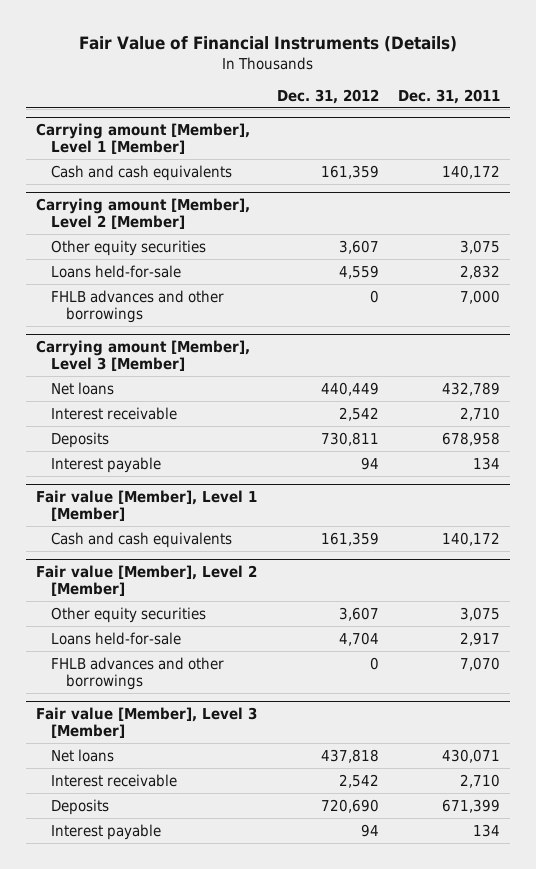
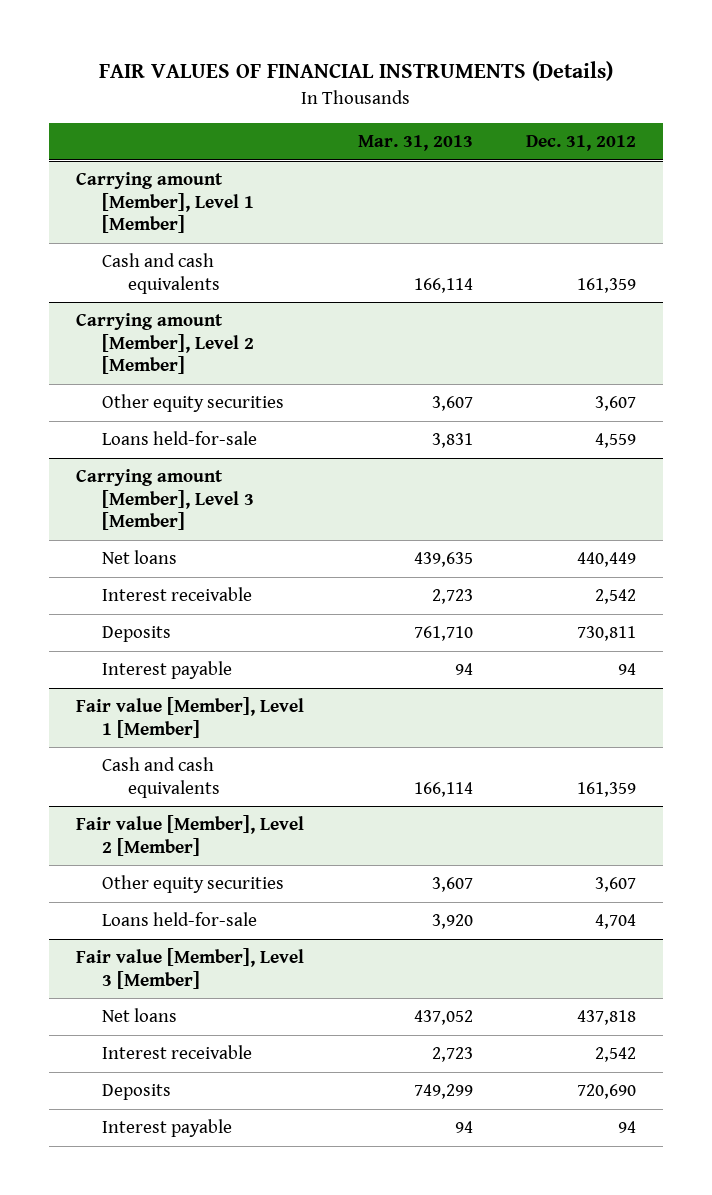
- Fair Value of Financial Instruments (Details)
+ FAIR VALUES OF FINANCIAL INSTRUMENTS (Details)
- | Dec. 31, 2012 | Dec. 31, 2011
+ | Mar. 31, 2013 | Dec. 31, 2012
@ Carrying amount [Member], Level 2 [Member]
- FHLB advances and other borrowings | 0 | 7,000
@ Fair value [Member], Level 2 [Member]
- FHLB advances and other borrowings | 0 | 7,070

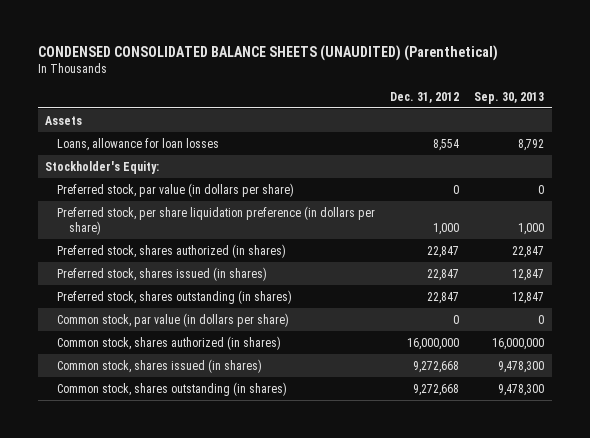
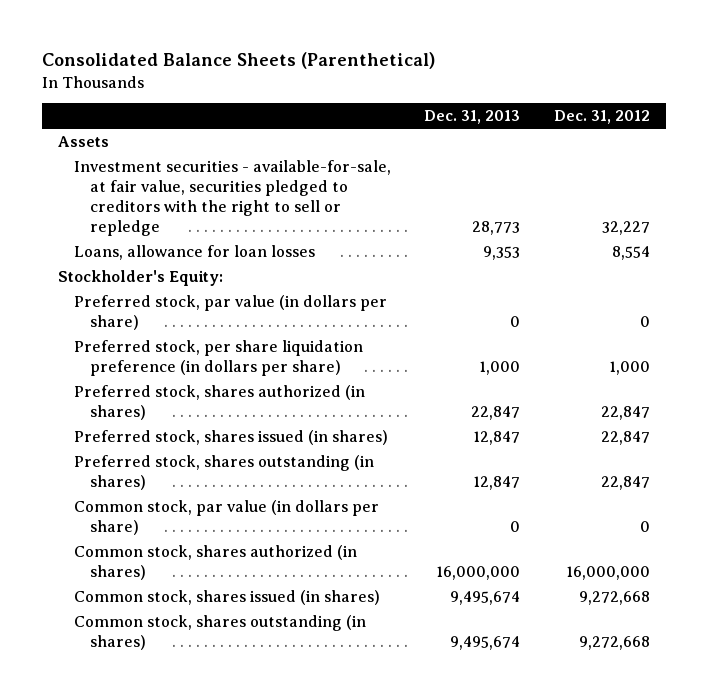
- CONDENSED CONSOLIDATED BALANCE SHEETS (UNAUDITED) (Parenthetical)
+ Consolidated Balance Sheets (Parenthetical)
- | Dec. 31, 2012 | Sep. 30, 2013
+ | Dec. 31, 2013 | Dec. 31, 2012
+ Investment securities - available-for-sale, at fair value, securities pledged to creditors with the right to sell or repledge | 28,773 | 32,227

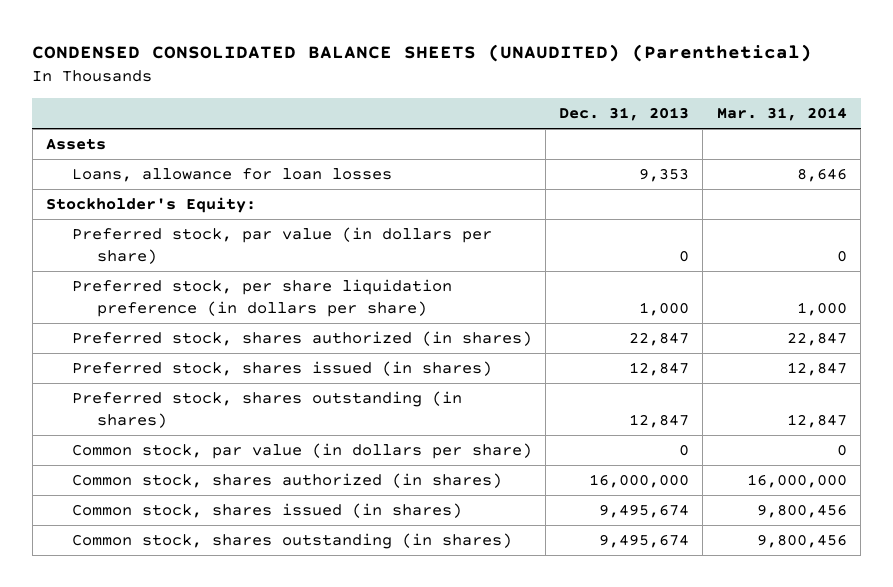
- Consolidated Balance Sheets (Parenthetical)
+ CONDENSED CONSOLIDATED BALANCE SHEETS (UNAUDITED) (Parenthetical)
- | Dec. 31, 2013 | Dec. 31, 2012
+ | Dec. 31, 2013 | Mar. 31, 2014
- Investment securities - available-for-sale, at fair value, securities pledged to creditors with the right to sell or repledge | 28,773 | 32,227

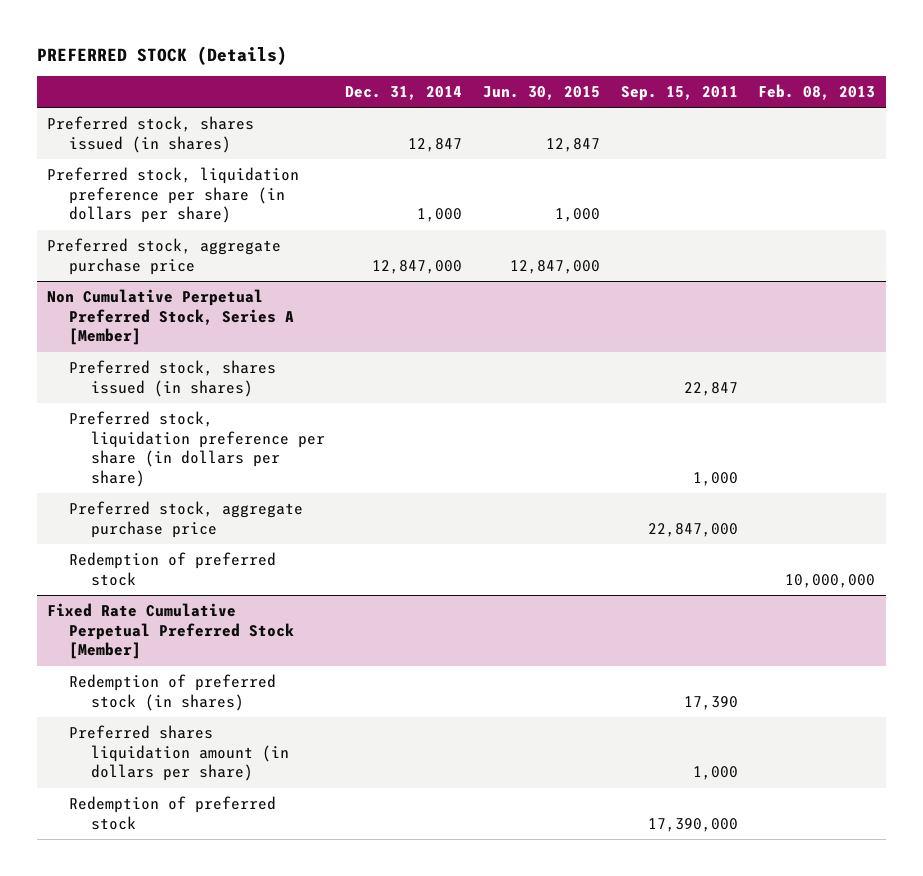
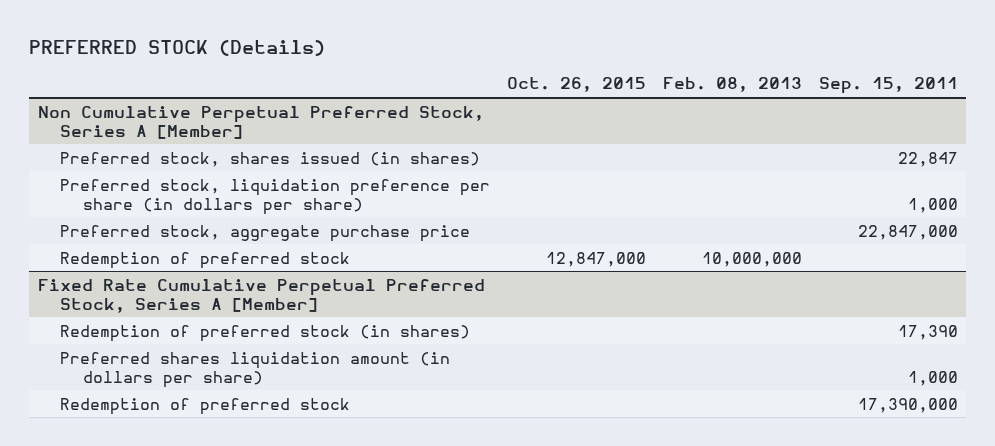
- | Dec. 31, 2014 | Jun. 30, 2015 | Sep. 15, 2011 | Feb. 08, 2013
+ | Oct. 26, 2015 | Feb. 08, 2013 | Sep. 15, 2011
- Preferred stock, shares issued (in shares) | 12,847 | 12,847 | |
- Preferred stock, liquidation preference per share (in dollars per share) | 1,000 | 1,000 | |
- Preferred stock, aggregate purchase price | 12,847,000 | 12,847,000 | |
- Fixed Rate Cumulative Perpetual Preferred Stock [Member]
+ Fixed Rate Cumulative Perpetual Preferred Stock, Series A [Member]

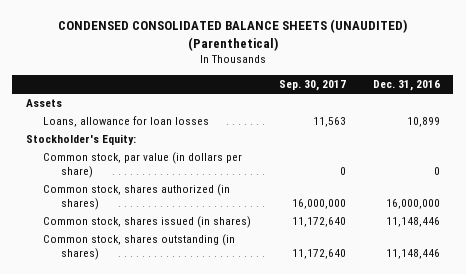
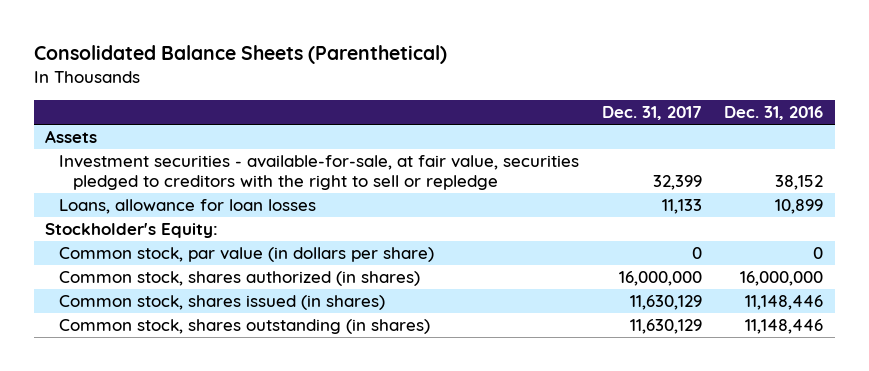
- CONDENSED CONSOLIDATED BALANCE SHEETS (UNAUDITED) (Parenthetical)
+ Consolidated Balance Sheets (Parenthetical)
- | Sep. 30, 2017 | Dec. 31, 2016
+ | Dec. 31, 2017 | Dec. 31, 2016
+ Investment securities - available-for-sale, at fair value, securities pledged to creditors with the right to sell or repledge | 32,399 | 38,152

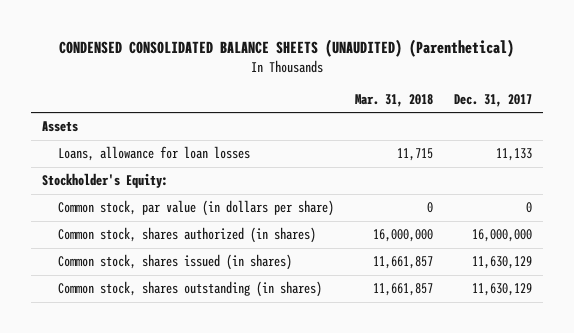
- Consolidated Balance Sheets (Parenthetical)
+ CONDENSED CONSOLIDATED BALANCE SHEETS (UNAUDITED) (Parenthetical)
- | Dec. 31, 2017 | Dec. 31, 2016
+ | Mar. 31, 2018 | Dec. 31, 2017
- Investment securities - available-for-sale, at fair value, securities pledged to creditors with the right to sell or repledge | 32,399 | 38,152

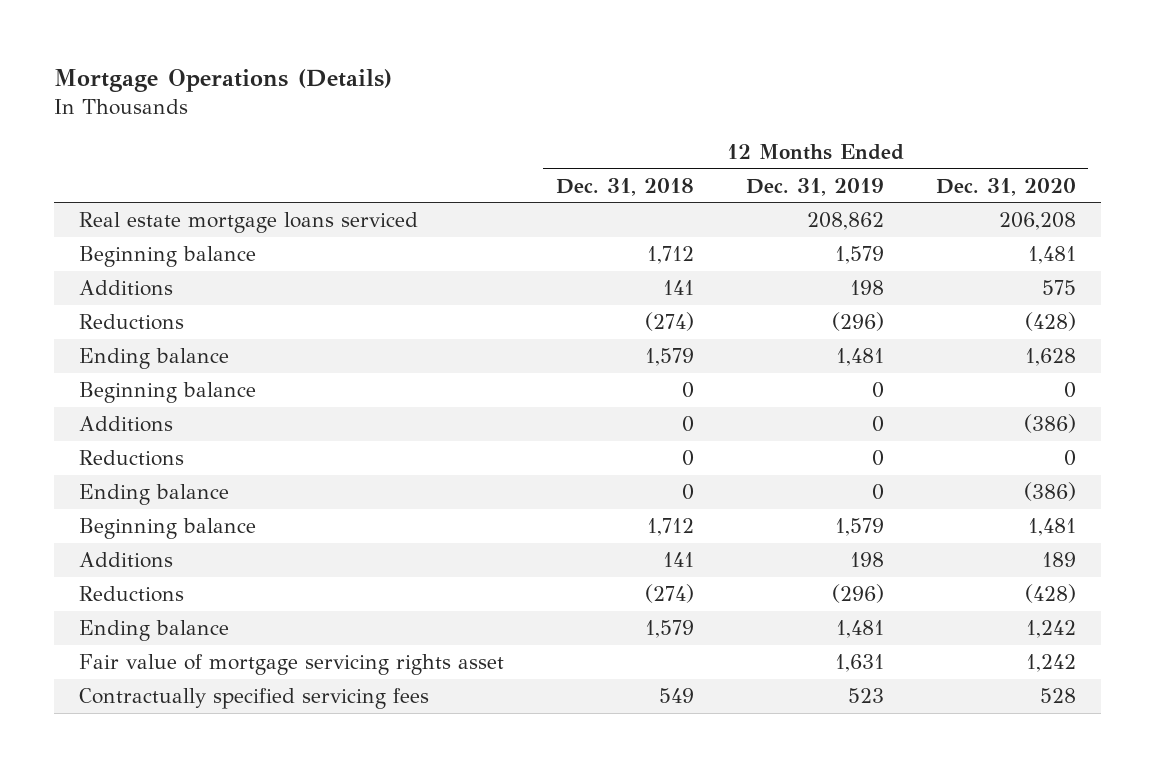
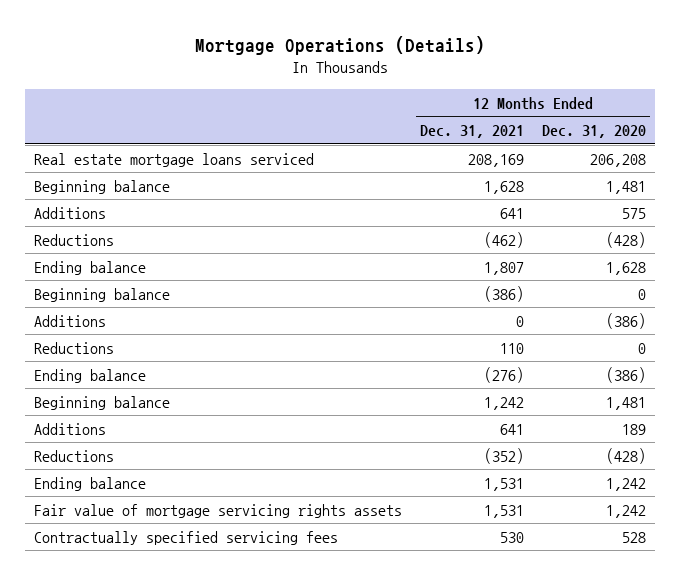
- | 12 Months Ended Dec. 31, 2018 | 12 Months Ended Dec. 31, 2019 | 12 Months Ended Dec. 31, 2020
+ | 12 Months Ended Dec. 31, 2021 | 12 Months Ended Dec. 31, 2020
- Fair value of mortgage servicing rights asset | | 1,631 | 1,242
+ Fair value of mortgage servicing rights assets | 1,531 | 1,242

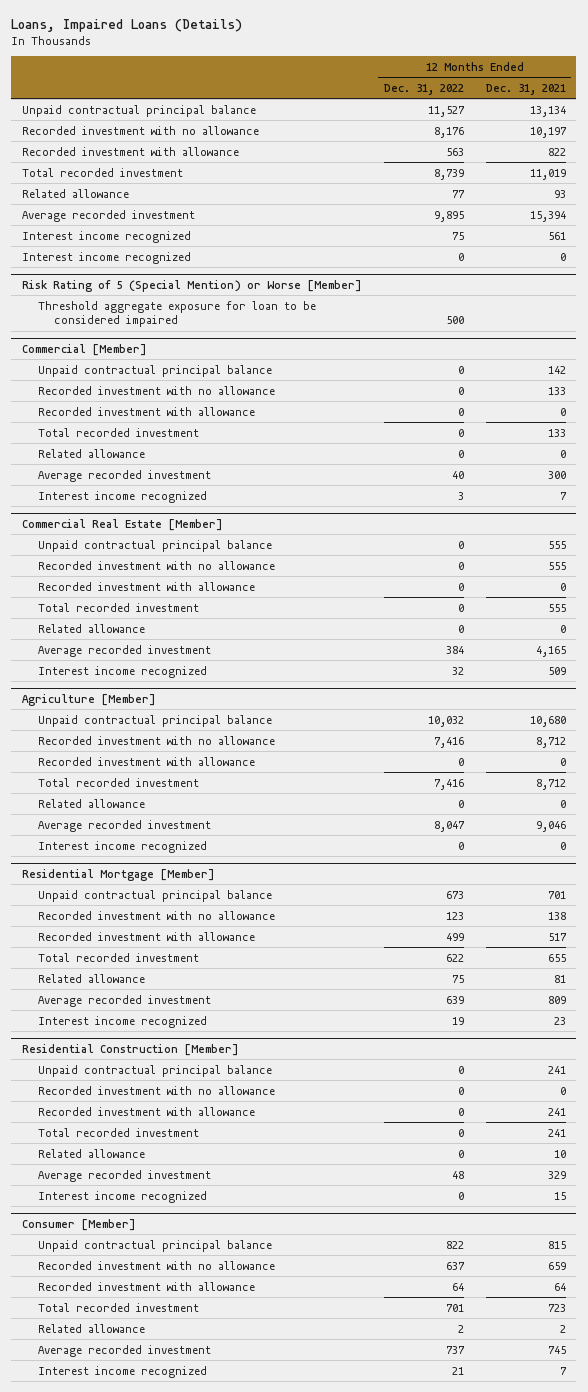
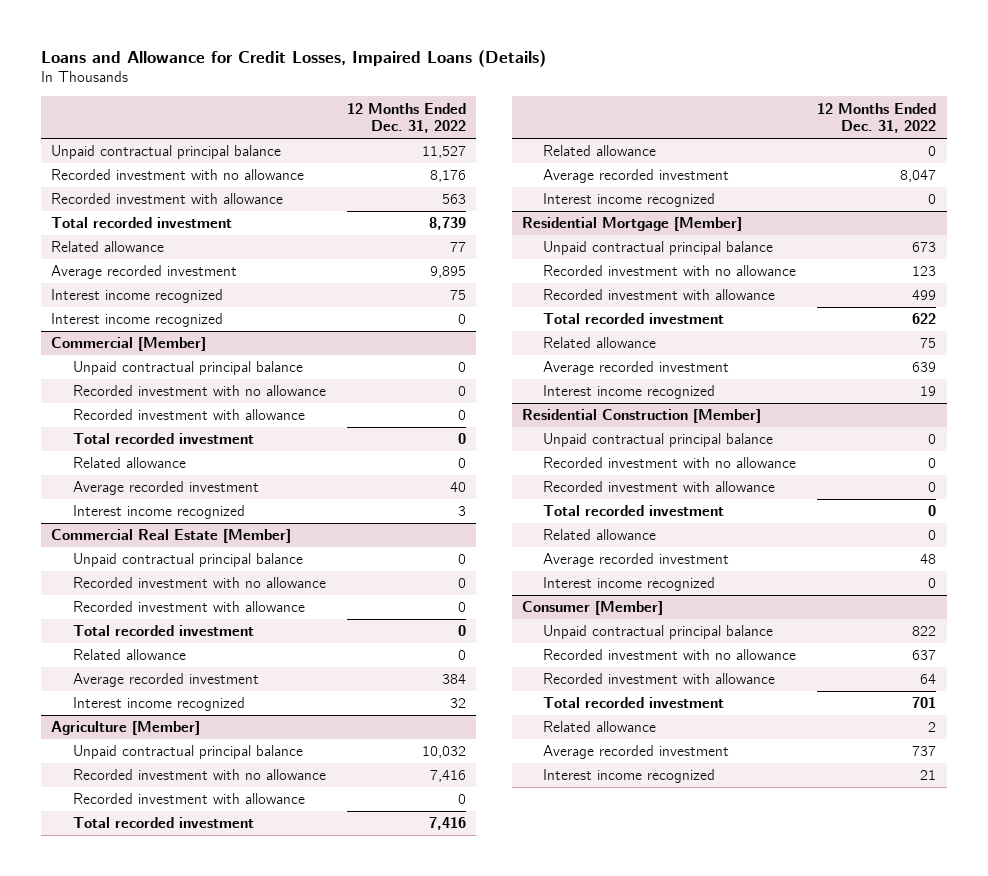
- Loans, Impaired Loans (Details)
+ Loans and Allowance for Credit Losses, Impaired Loans (Details)
- | 12 Months Ended Dec. 31, 2022 | 12 Months Ended Dec. 31, 2021
+ | 12 Months Ended Dec. 31, 2022
- Risk Rating of 5 (Special Mention) or Worse [Member]
- Threshold aggregate exposure for loan to be considered impaired | 500 |

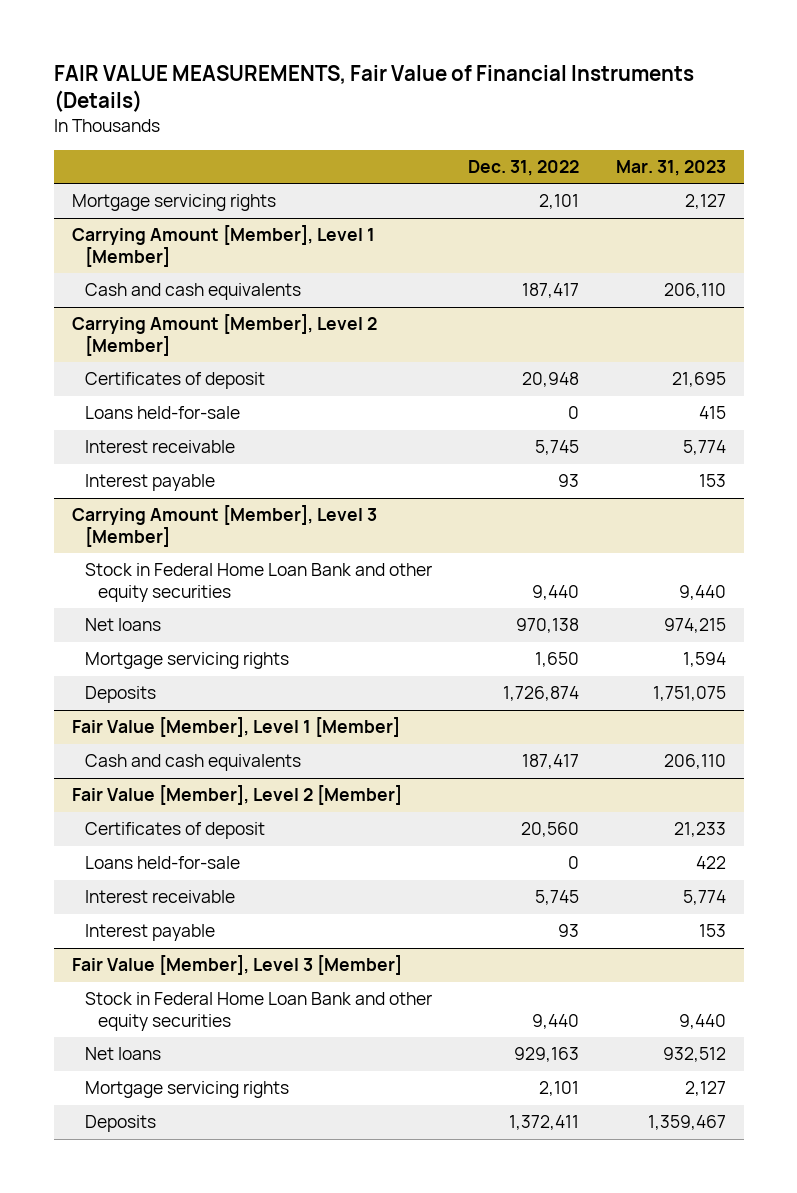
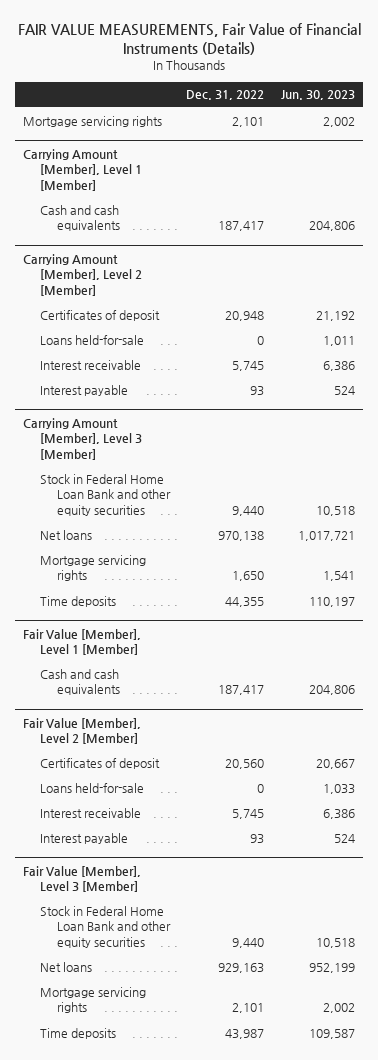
- | Dec. 31, 2022 | Mar. 31, 2023
+ | Dec. 31, 2022 | Jun. 30, 2023
@ Carrying Amount [Member], Level 3 [Member]
- Deposits | 1,726,874 | 1,751,075
+ Time deposits | 44,355 | 110,197
@ Fair Value [Member], Level 3 [Member]
- Deposits | 1,372,411 | 1,359,467
+ Time deposits | 43,987 | 109,587

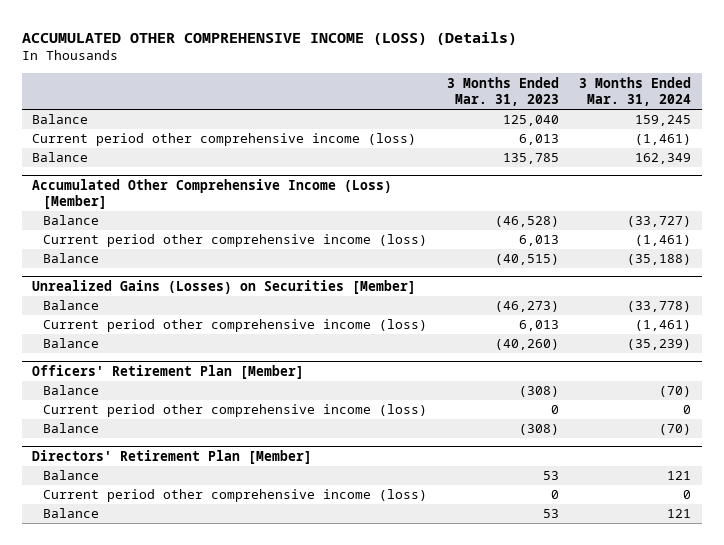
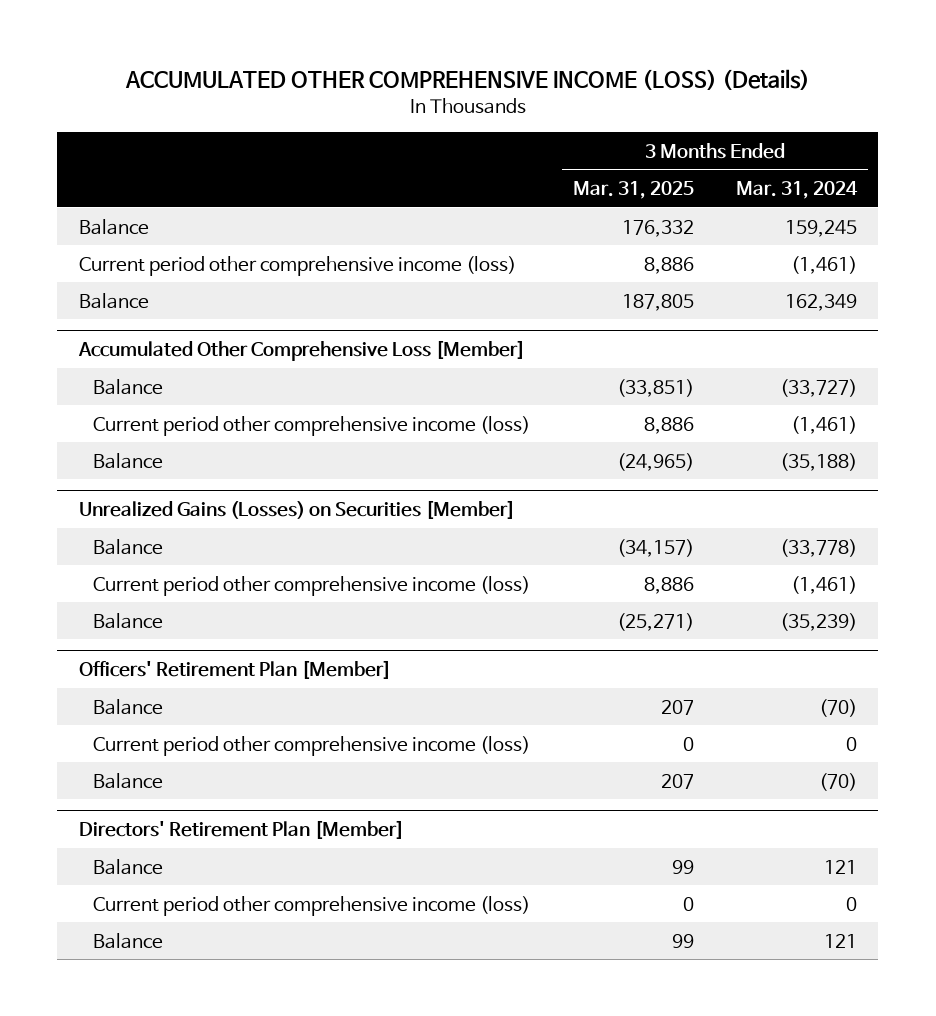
- | 3 Months Ended Mar. 31, 2023 | 3 Months Ended Mar. 31, 2024
+ | 3 Months Ended Mar. 31, 2025 | 3 Months Ended Mar. 31, 2024
- Accumulated Other Comprehensive Income (Loss) [Member]
+ Accumulated Other Comprehensive Loss [Member]

